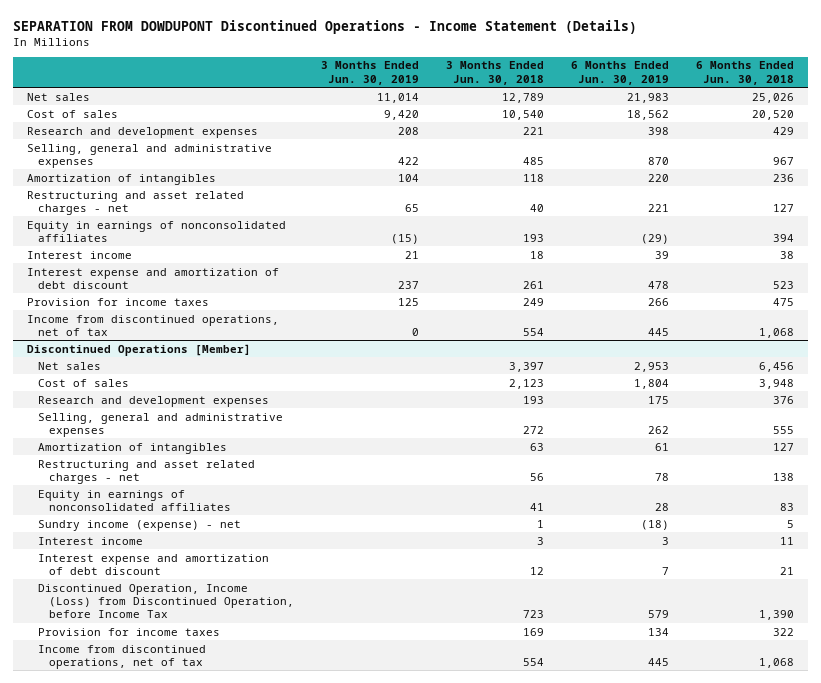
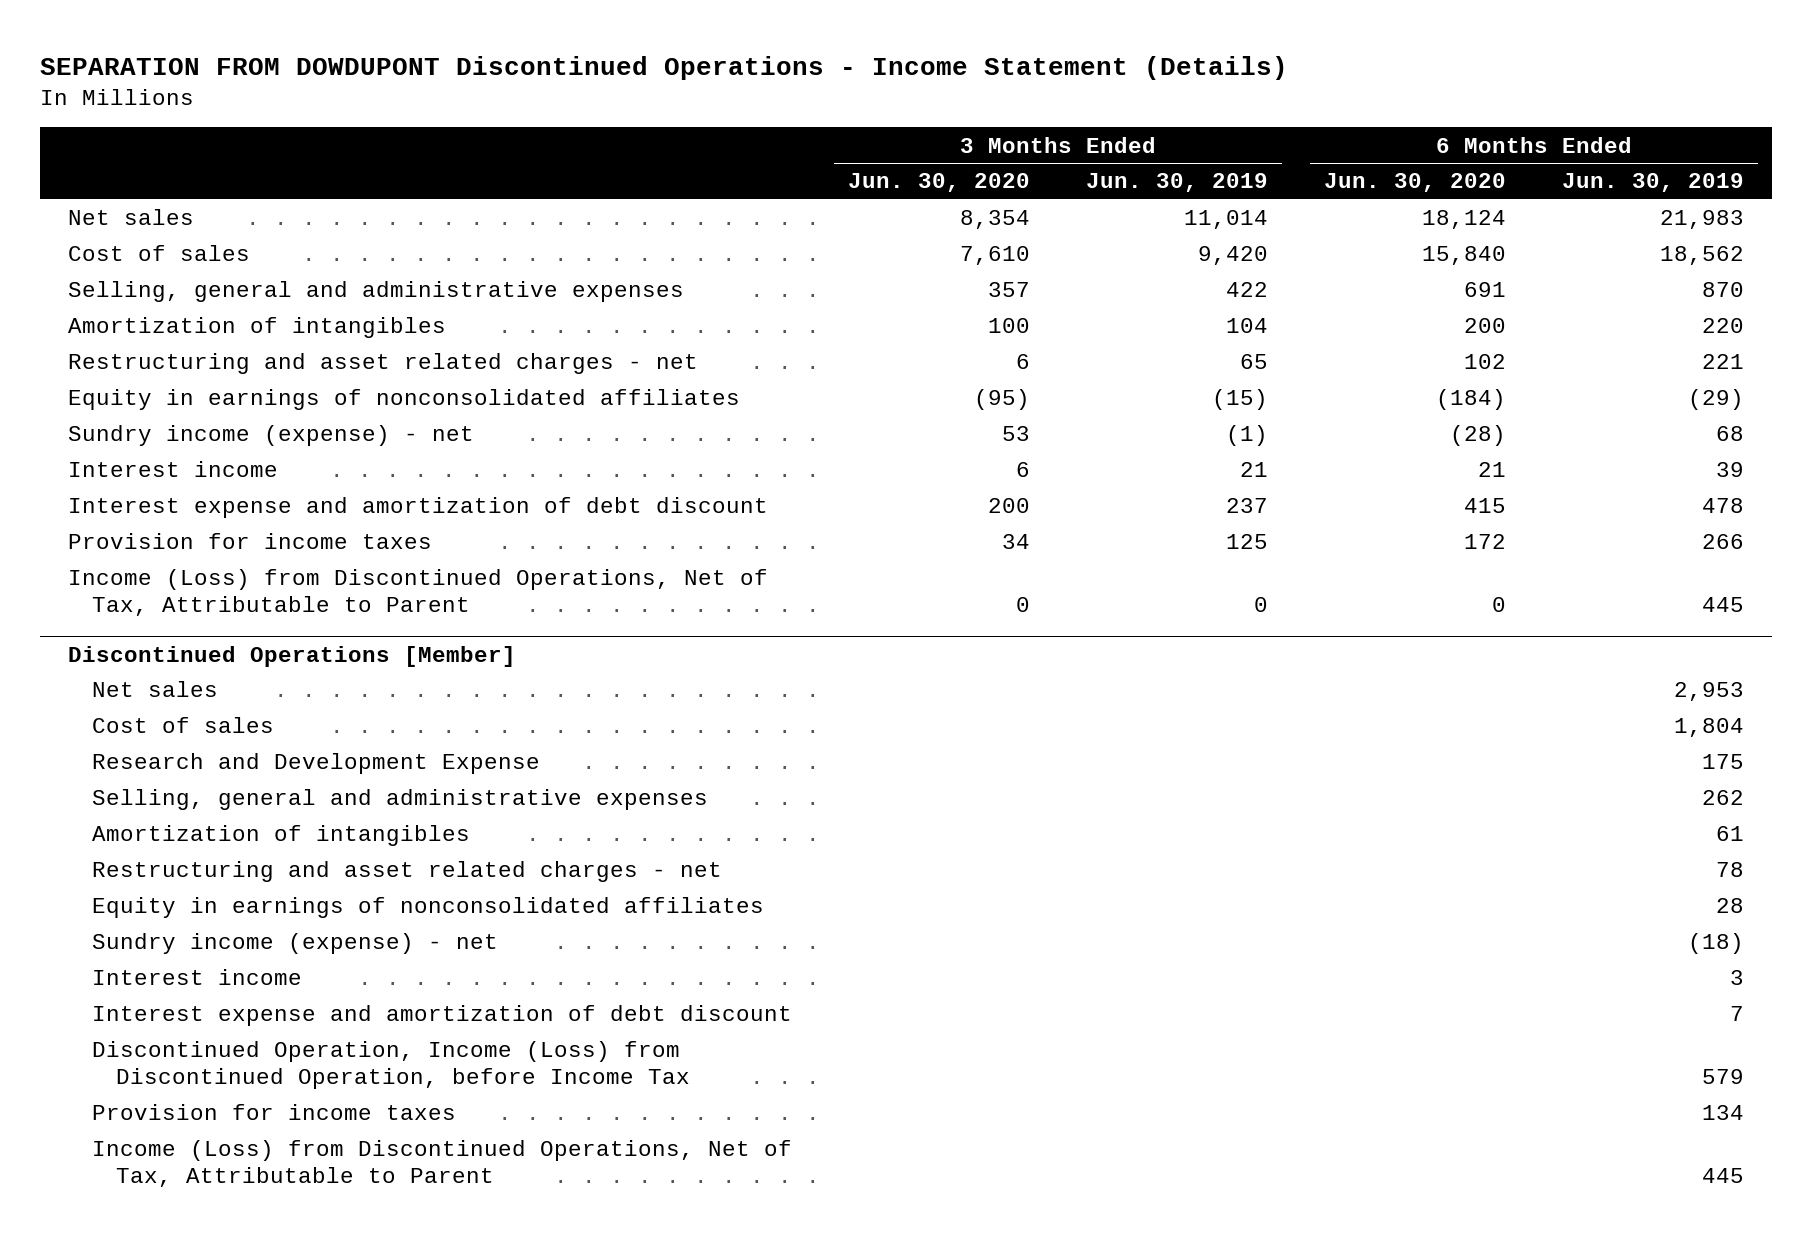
- | 3 Months Ended Jun. 30, 2019 | 3 Months Ended Jun. 30, 2018 | 6 Months Ended Jun. 30, 2019 | 6 Months Ended Jun. 30, 2018
+ | 3 Months Ended Jun. 30, 2020 | 3 Months Ended Jun. 30, 2019 | 6 Months Ended Jun. 30, 2020 | 6 Months Ended Jun. 30, 2019
- Research and development expenses | 208 | 221 | 398 | 429
+ Sundry income (expense) - net | 53 | (1) | (28) | 68
- Income from discontinued operations, net of tax | 0 | 554 | 445 | 1,068
+ Income (Loss) from Discontinued Operations, Net of Tax, Attributable to Parent | 0 | 0 | 0 | 445
@ Discontinued Operations [Member]
- Research and development expenses | | 193 | 175 | 376
+ Research and Development Expense | | | | 175
- Income from discontinued operations, net of tax | | 554 | 445 | 1,068
+ Income (Loss) from Discontinued Operations, Net of Tax, Attributable to Parent | | | | 445

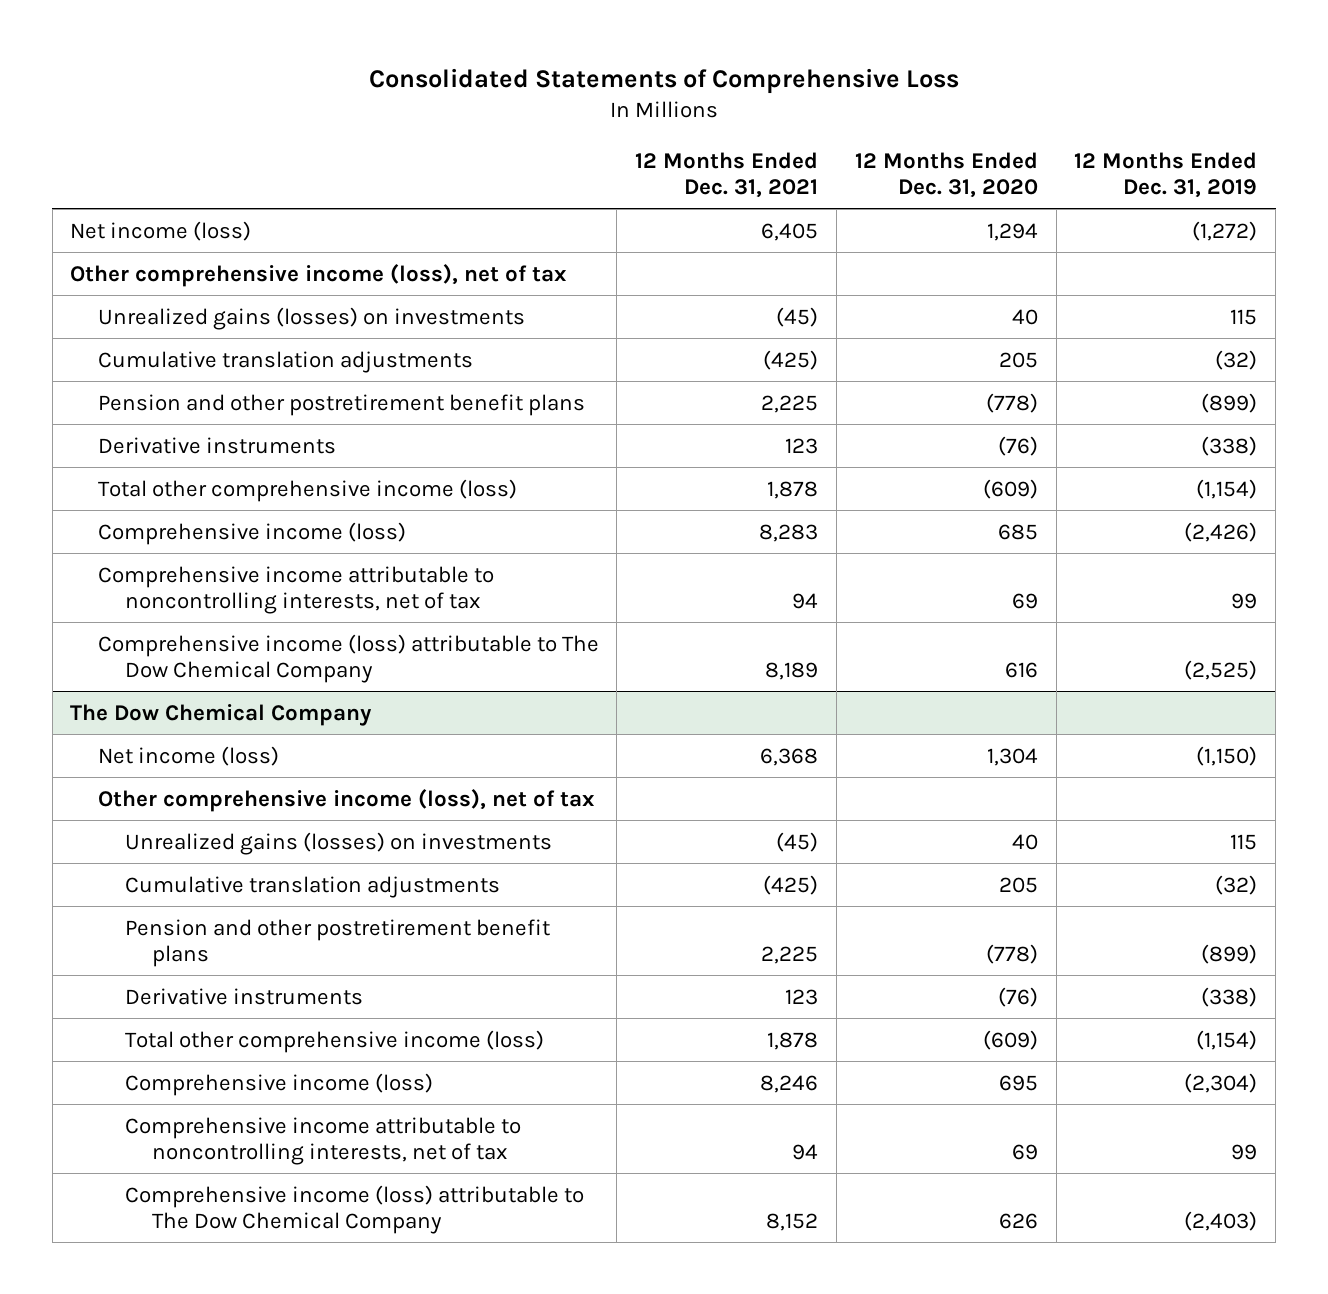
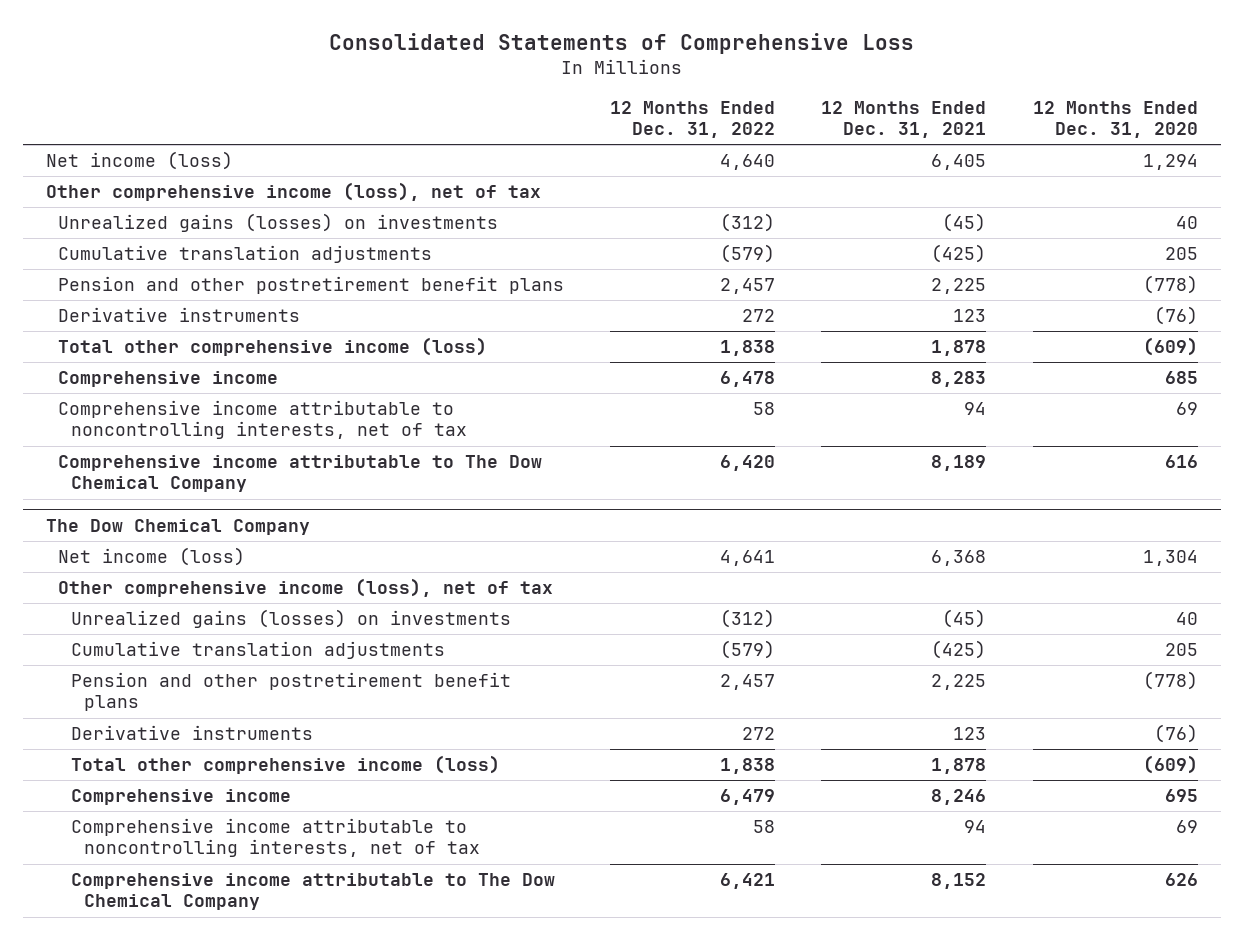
- | 12 Months Ended Dec. 31, 2021 | 12 Months Ended Dec. 31, 2020 | 12 Months Ended Dec. 31, 2019
+ | 12 Months Ended Dec. 31, 2022 | 12 Months Ended Dec. 31, 2021 | 12 Months Ended Dec. 31, 2020
- Comprehensive income (loss) | 8,283 | 685 | (2,426)
+ Comprehensive income | 6,478 | 8,283 | 685
- Comprehensive income (loss) attributable to The Dow Chemical Company | 8,189 | 616 | (2,525)
+ Comprehensive income attributable to The Dow Chemical Company | 6,420 | 8,189 | 616
@ The Dow Chemical Company
- Comprehensive income (loss) | 8,246 | 695 | (2,304)
+ Comprehensive income | 6,479 | 8,246 | 695
- Comprehensive income (loss) attributable to The Dow Chemical Company | 8,152 | 626 | (2,403)
+ Comprehensive income attributable to The Dow Chemical Company | 6,421 | 8,152 | 626

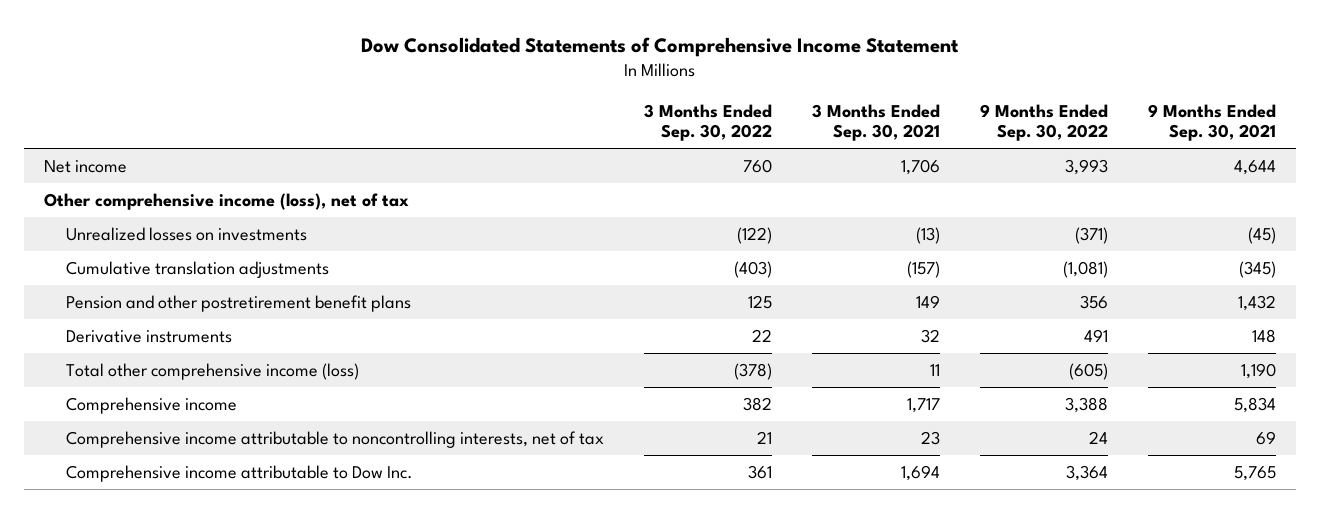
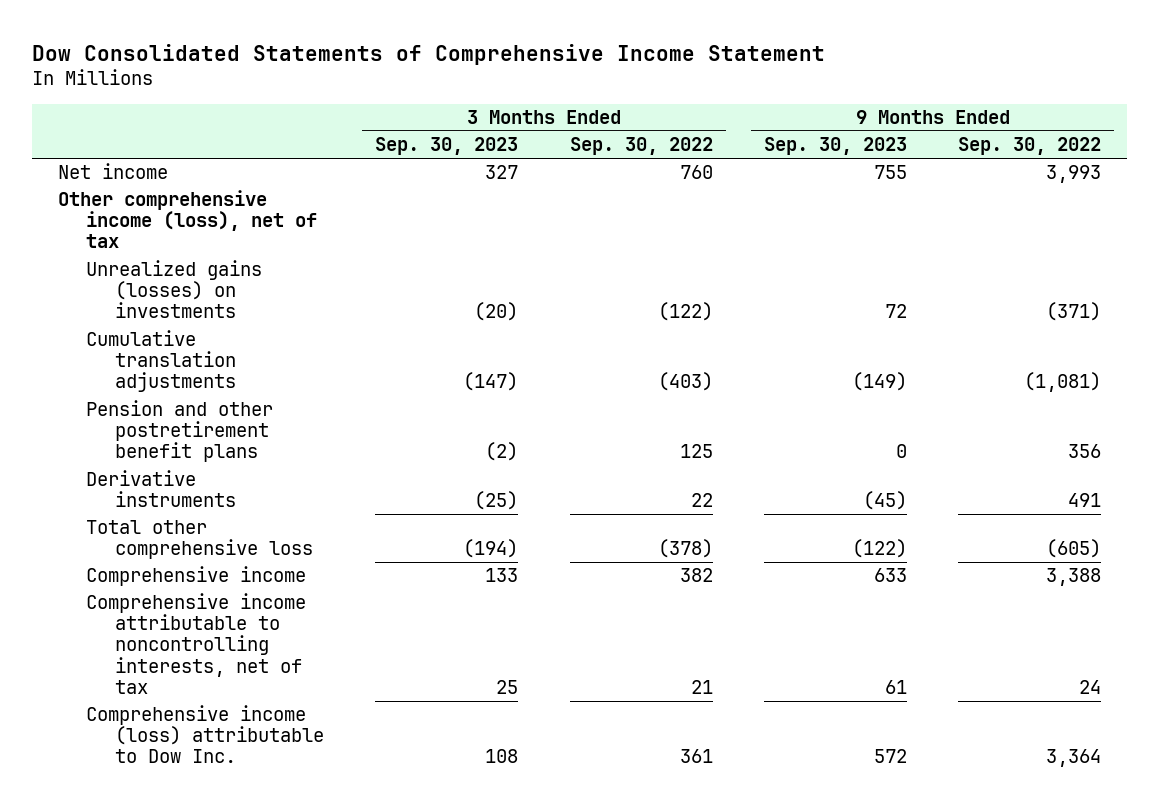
- | 3 Months Ended Sep. 30, 2022 | 3 Months Ended Sep. 30, 2021 | 9 Months Ended Sep. 30, 2022 | 9 Months Ended Sep. 30, 2021
+ | 3 Months Ended Sep. 30, 2023 | 3 Months Ended Sep. 30, 2022 | 9 Months Ended Sep. 30, 2023 | 9 Months Ended Sep. 30, 2022
- Unrealized losses on investments | (122) | (13) | (371) | (45)
+ Unrealized gains (losses) on investments | (20) | (122) | 72 | (371)
- Total other comprehensive income (loss) | (378) | 11 | (605) | 1,190
+ Total other comprehensive loss | (194) | (378) | (122) | (605)
- Comprehensive income attributable to Dow Inc. | 361 | 1,694 | 3,364 | 5,765
+ Comprehensive income (loss) attributable to Dow Inc. | 108 | 361 | 572 | 3,364

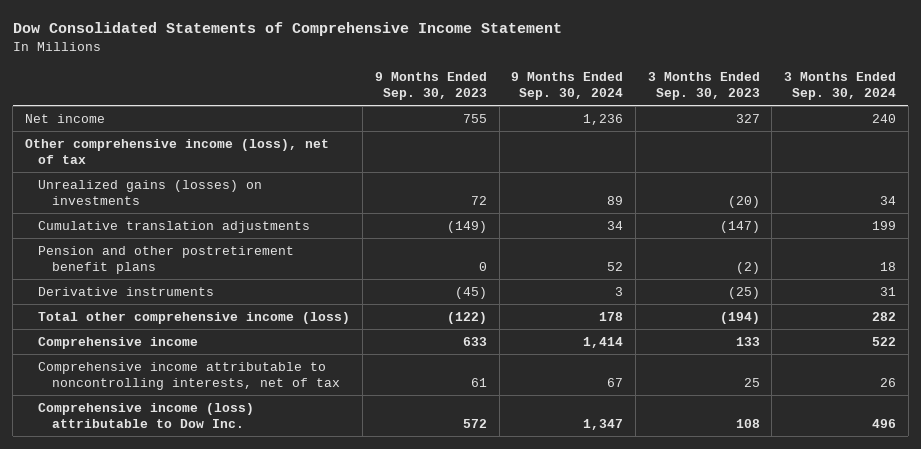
- | 3 Months Ended Sep. 30, 2023 | 3 Months Ended Sep. 30, 2022 | 9 Months Ended Sep. 30, 2023 | 9 Months Ended Sep. 30, 2022
+ | 9 Months Ended Sep. 30, 2023 | 9 Months Ended Sep. 30, 2024 | 3 Months Ended Sep. 30, 2023 | 3 Months Ended Sep. 30, 2024
- Total other comprehensive loss | (194) | (378) | (122) | (605)
+ Total other comprehensive income (loss) | (122) | 178 | (194) | 282

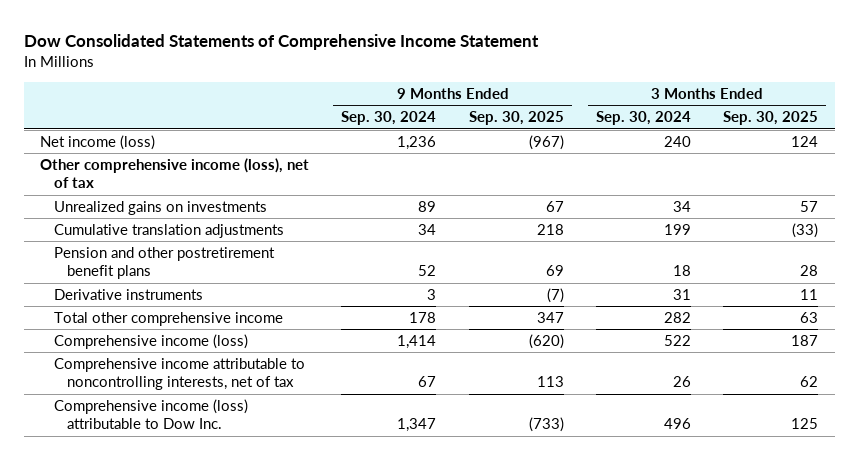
- | 9 Months Ended Sep. 30, 2023 | 9 Months Ended Sep. 30, 2024 | 3 Months Ended Sep. 30, 2023 | 3 Months Ended Sep. 30, 2024
+ | 9 Months Ended Sep. 30, 2024 | 9 Months Ended Sep. 30, 2025 | 3 Months Ended Sep. 30, 2024 | 3 Months Ended Sep. 30, 2025
- Net income | 755 | 1,236 | 327 | 240
+ Net income (loss) | 1,236 | (967) | 240 | 124
- Unrealized gains (losses) on investments | 72 | 89 | (20) | 34
+ Unrealized gains on investments | 89 | 67 | 34 | 57
- Total other comprehensive income (loss) | (122) | 178 | (194) | 282
- Comprehensive income | 633 | 1,414 | 133 | 522
+ Total other comprehensive income | 178 | 347 | 282 | 63
+ Comprehensive income (loss) | 1,414 | (620) | 522 | 187

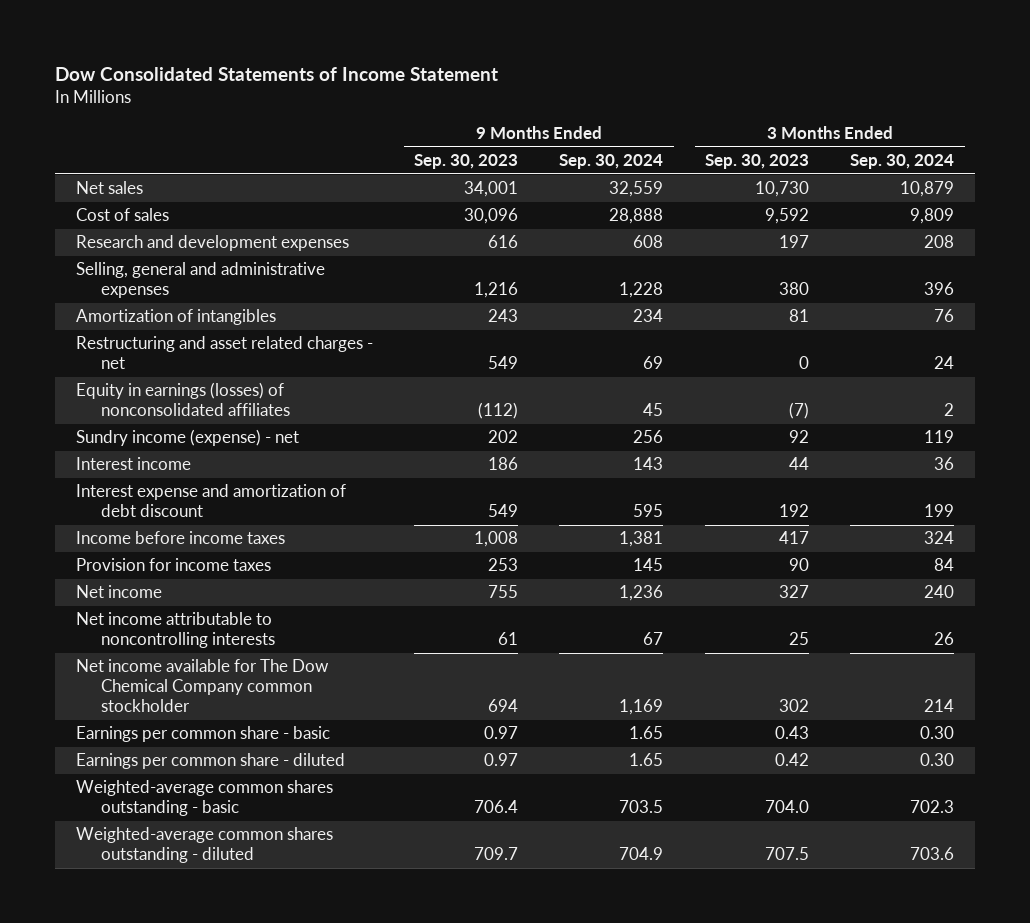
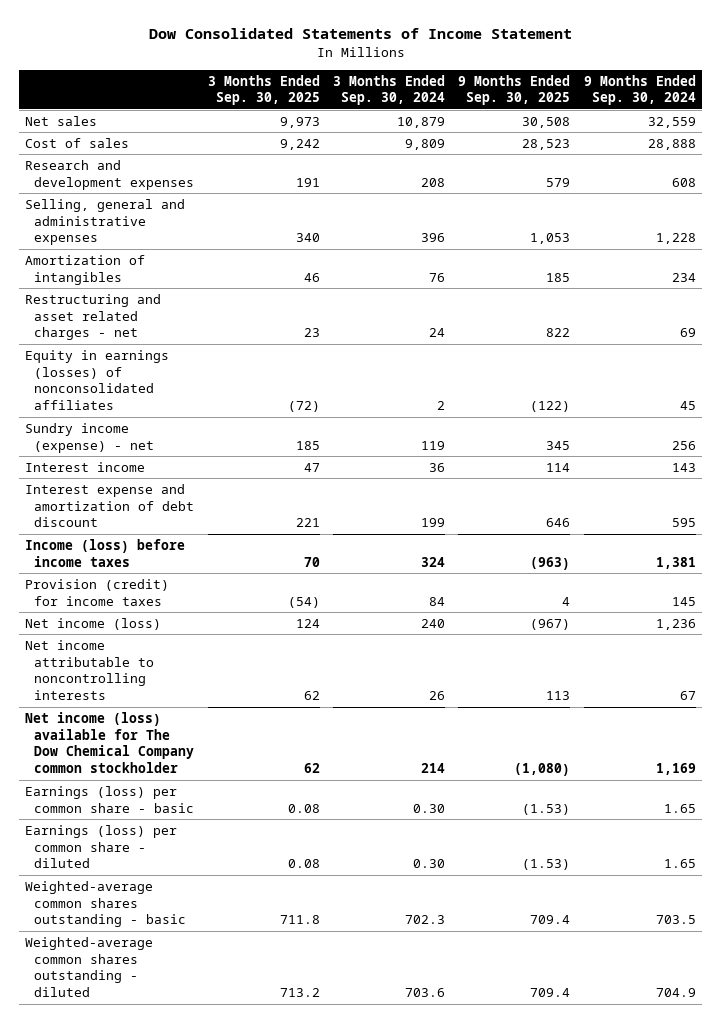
- | 9 Months Ended Sep. 30, 2023 | 9 Months Ended Sep. 30, 2024 | 3 Months Ended Sep. 30, 2023 | 3 Months Ended Sep. 30, 2024
+ | 3 Months Ended Sep. 30, 2025 | 3 Months Ended Sep. 30, 2024 | 9 Months Ended Sep. 30, 2025 | 9 Months Ended Sep. 30, 2024
- Income before income taxes | 1,008 | 1,381 | 417 | 324
- Provision for income taxes | 253 | 145 | 90 | 84
- Net income | 755 | 1,236 | 327 | 240
+ Income (loss) before income taxes | 70 | 324 | (963) | 1,381
+ Provision (credit) for income taxes | (54) | 84 | 4 | 145
+ Net income (loss) | 124 | 240 | (967) | 1,236
- Net income available for The Dow Chemical Company common stockholder | 694 | 1,169 | 302 | 214
- Earnings per common share - basic | 0.97 | 1.65 | 0.43 | 0.30
- Earnings per common share - diluted | 0.97 | 1.65 | 0.42 | 0.30
+ Net income (loss) available for The Dow Chemical Company common stockholder | 62 | 214 | (1,080) | 1,169
+ Earnings (loss) per common share - basic | 0.08 | 0.30 | (1.53) | 1.65
+ Earnings (loss) per common share - diluted | 0.08 | 0.30 | (1.53) | 1.65

